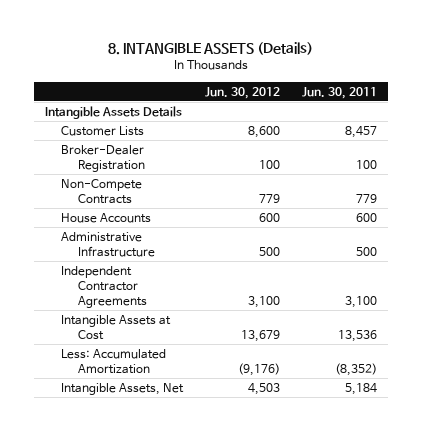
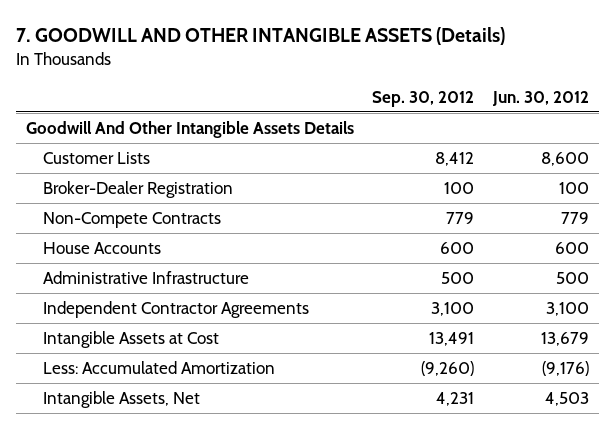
- 8. INTANGIBLE ASSETS (Details)
+ 7. GOODWILL AND OTHER INTANGIBLE ASSETS (Details)
- | Jun. 30, 2012 | Jun. 30, 2011
+ | Sep. 30, 2012 | Jun. 30, 2012
- Intangible Assets Details
+ Goodwill And Other Intangible Assets Details

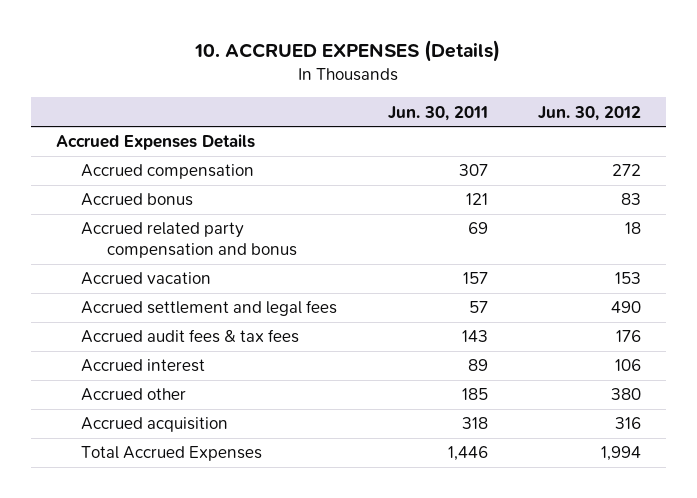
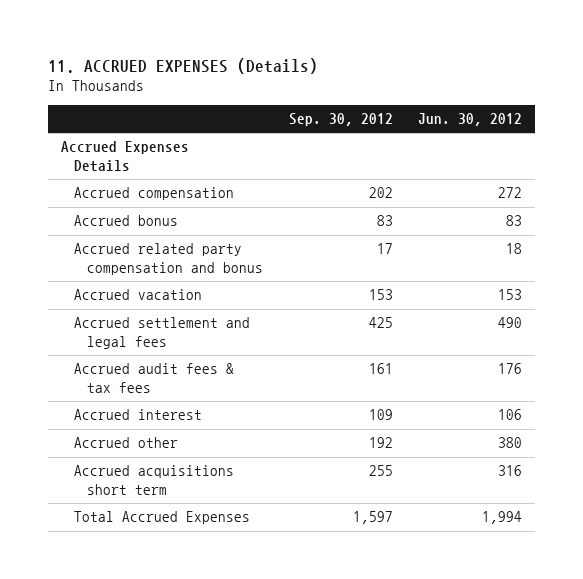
- 10. ACCRUED EXPENSES (Details)
+ 11. ACCRUED EXPENSES (Details)
- | Jun. 30, 2011 | Jun. 30, 2012
+ | Sep. 30, 2012 | Jun. 30, 2012
- Accrued acquisition | 318 | 316
+ Accrued acquisitions short term | 255 | 316

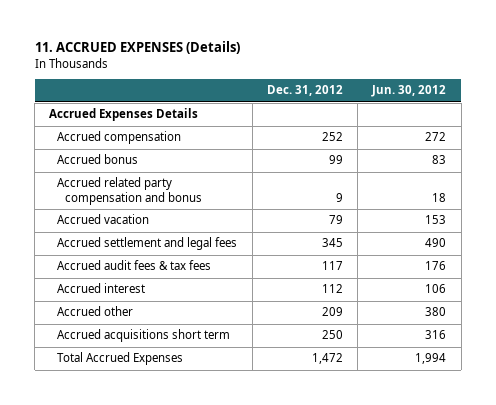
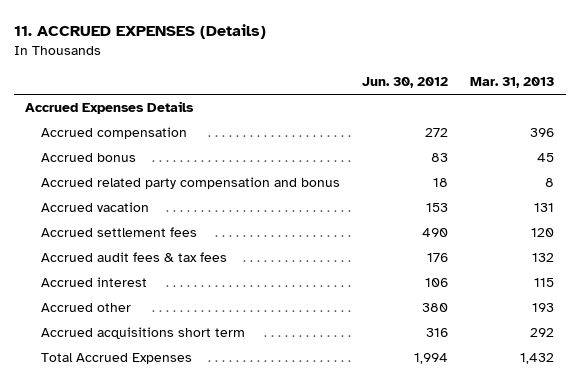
- | Dec. 31, 2012 | Jun. 30, 2012
+ | Jun. 30, 2012 | Mar. 31, 2013
- Accrued settlement and legal fees | 345 | 490
+ Accrued settlement fees | 490 | 120

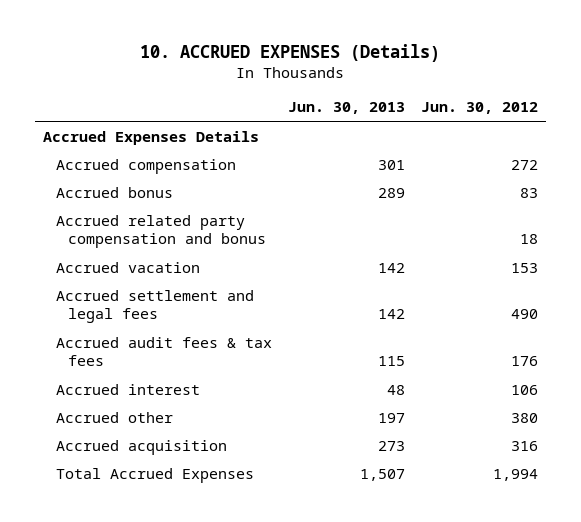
- 11. ACCRUED EXPENSES (Details)
+ 10. ACCRUED EXPENSES (Details)
- | Jun. 30, 2012 | Mar. 31, 2013
+ | Jun. 30, 2013 | Jun. 30, 2012
- Accrued settlement fees | 490 | 120
+ Accrued settlement and legal fees | 142 | 490
- Accrued acquisitions short term | 316 | 292
+ Accrued acquisition | 273 | 316

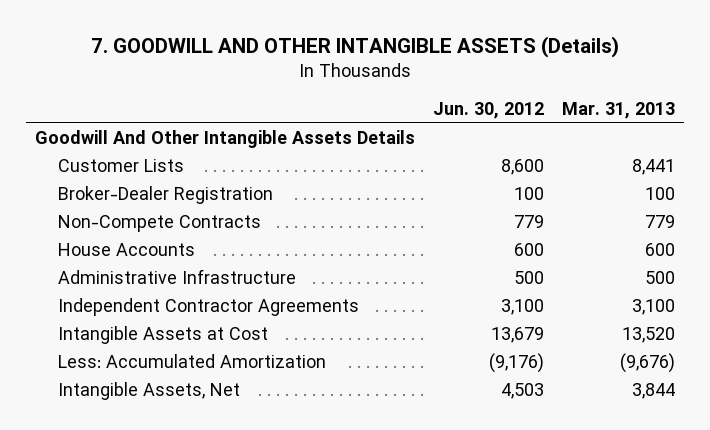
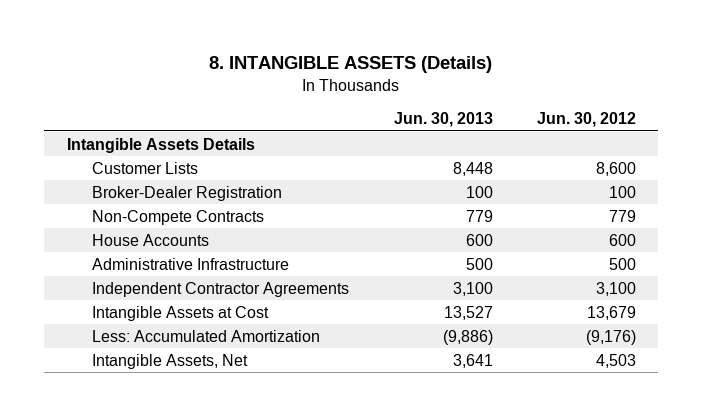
- 7. GOODWILL AND OTHER INTANGIBLE ASSETS (Details)
+ 8. INTANGIBLE ASSETS (Details)
- | Jun. 30, 2012 | Mar. 31, 2013
+ | Jun. 30, 2013 | Jun. 30, 2012
- Goodwill And Other Intangible Assets Details
+ Intangible Assets Details

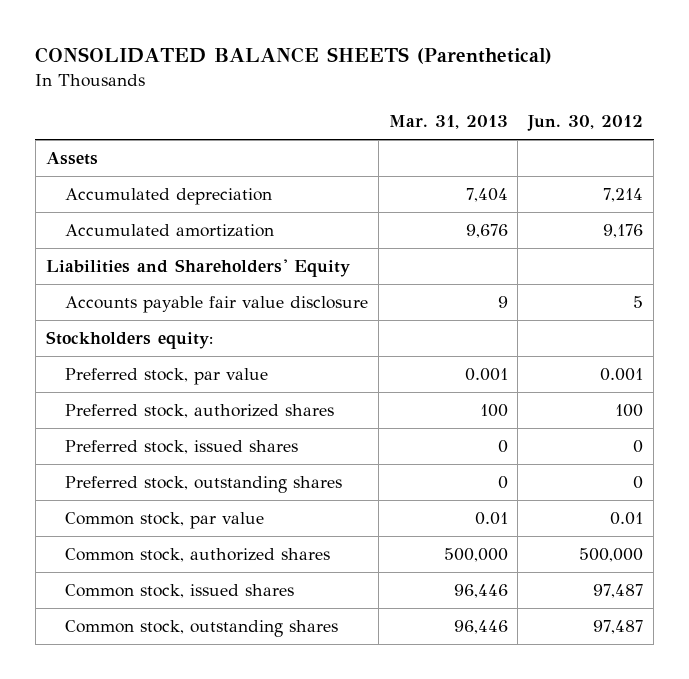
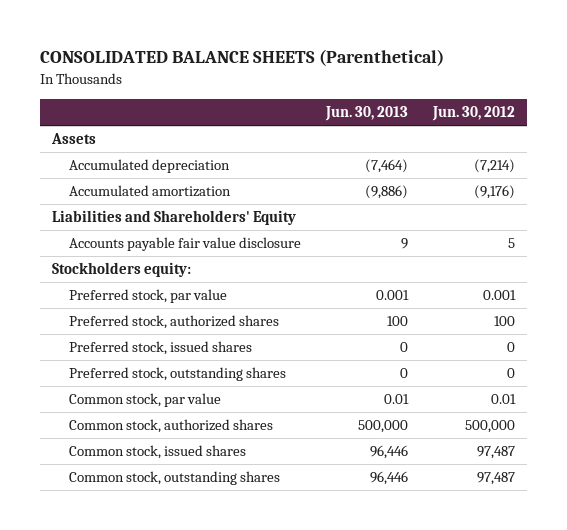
- | Mar. 31, 2013 | Jun. 30, 2012
+ | Jun. 30, 2013 | Jun. 30, 2012
- Accumulated depreciation | 7,404 | 7,214
- Accumulated amortization | 9,676 | 9,176
+ Accumulated depreciation | (7,464) | (7,214)
+ Accumulated amortization | (9,886) | (9,176)

